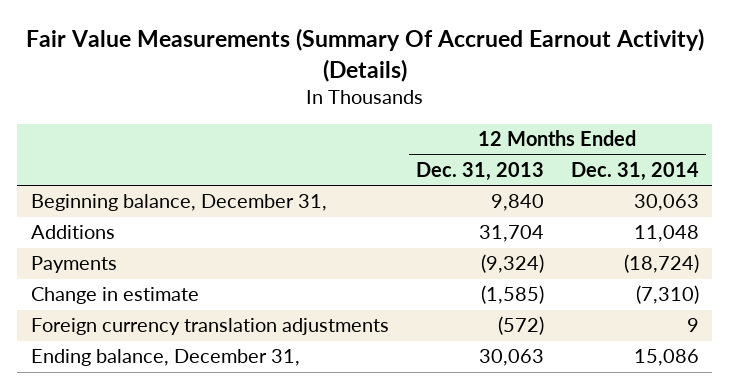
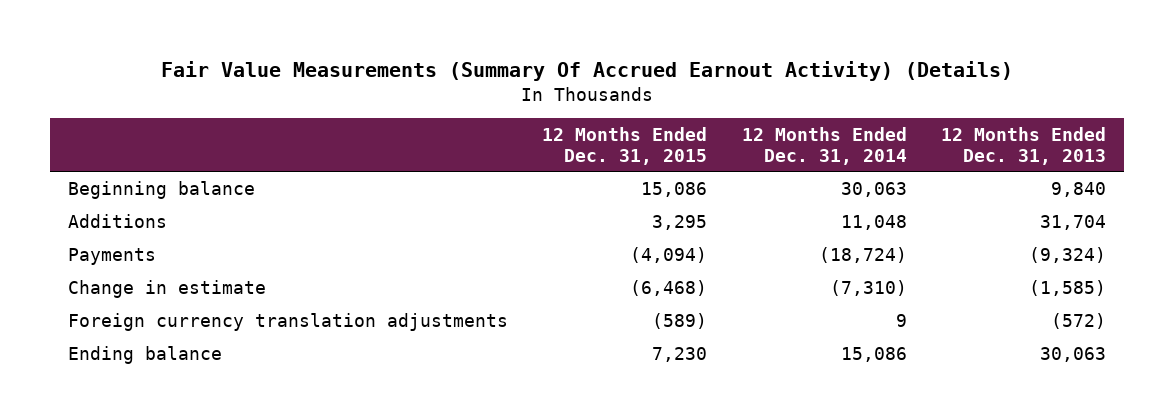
- | 12 Months Ended Dec. 31, 2013 | 12 Months Ended Dec. 31, 2014
+ | 12 Months Ended Dec. 31, 2015 | 12 Months Ended Dec. 31, 2014 | 12 Months Ended Dec. 31, 2013
- Beginning balance, December 31, | 9,840 | 30,063
+ Beginning balance | 15,086 | 30,063 | 9,840
- Ending balance, December 31, | 30,063 | 15,086
+ Ending balance | 7,230 | 15,086 | 30,063

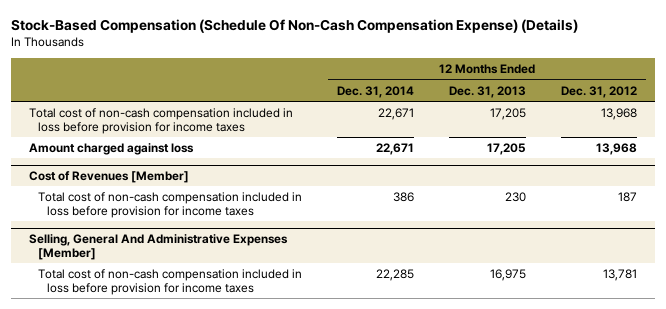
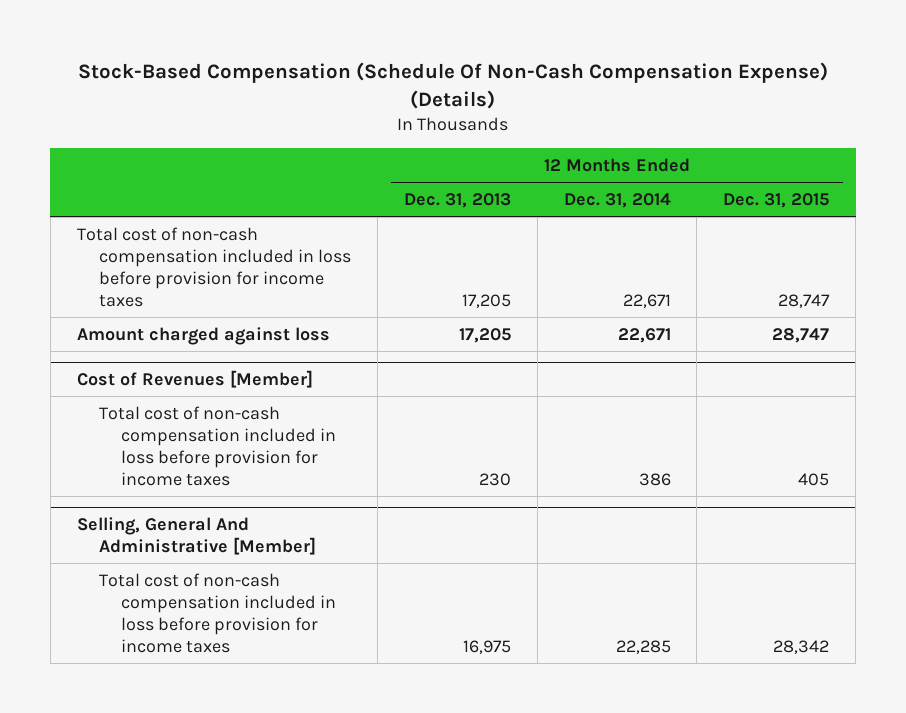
- | 12 Months Ended Dec. 31, 2014 | 12 Months Ended Dec. 31, 2013 | 12 Months Ended Dec. 31, 2012
+ | 12 Months Ended Dec. 31, 2013 | 12 Months Ended Dec. 31, 2014 | 12 Months Ended Dec. 31, 2015
- Selling, General And Administrative Expenses [Member]
+ Selling, General And Administrative [Member]

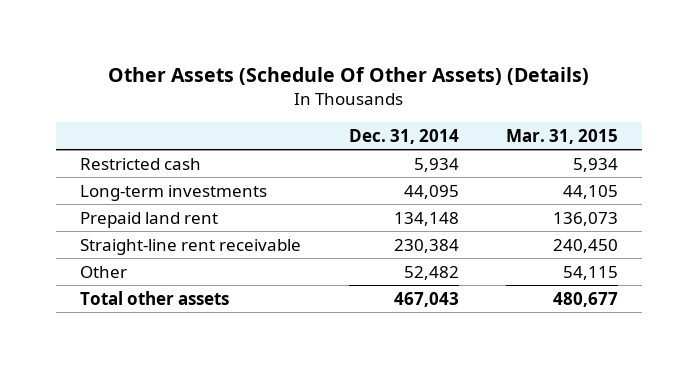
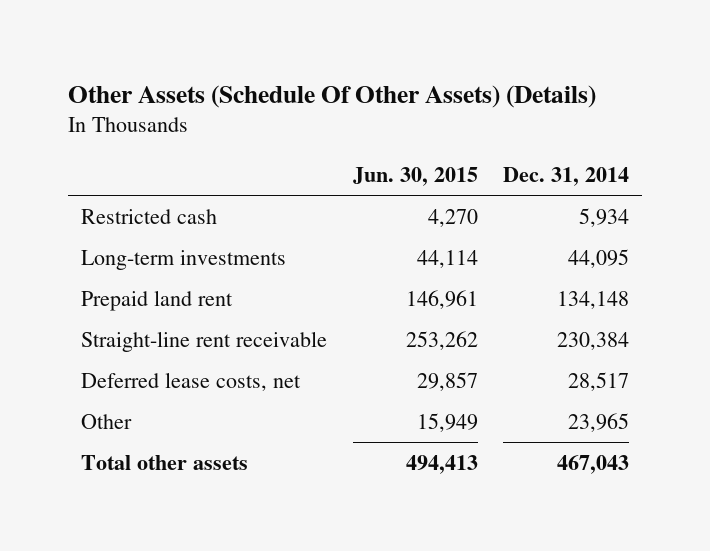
- | Dec. 31, 2014 | Mar. 31, 2015
+ | Jun. 30, 2015 | Dec. 31, 2014
- Other | 52,482 | 54,115
+ Deferred lease costs, net | 29,857 | 28,517
+ Other | 15,949 | 23,965

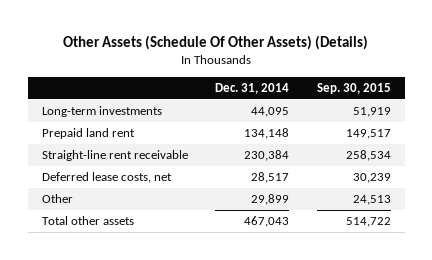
- | Jun. 30, 2015 | Dec. 31, 2014
+ | Dec. 31, 2014 | Sep. 30, 2015
- Restricted cash | 4,270 | 5,934
- Other | 15,949 | 23,965
+ Other | 29,899 | 24,513

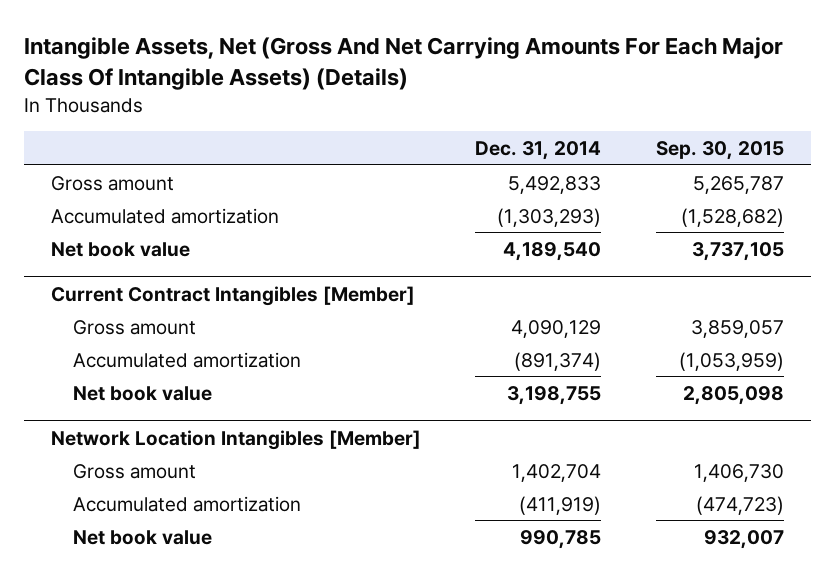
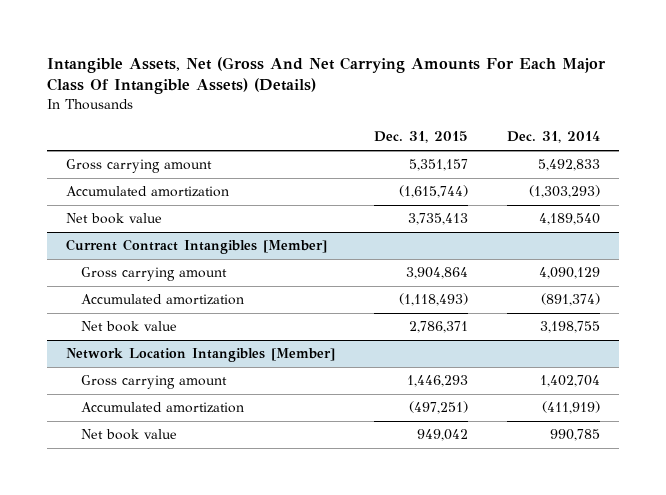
- | Dec. 31, 2014 | Sep. 30, 2015
+ | Dec. 31, 2015 | Dec. 31, 2014
- Gross amount | 5,492,833 | 5,265,787
+ Gross carrying amount | 5,351,157 | 5,492,833
@ Current Contract Intangibles [Member]
- Gross amount | 4,090,129 | 3,859,057
+ Gross carrying amount | 3,904,864 | 4,090,129
@ Network Location Intangibles [Member]
- Gross amount | 1,402,704 | 1,406,730
+ Gross carrying amount | 1,446,293 | 1,402,704

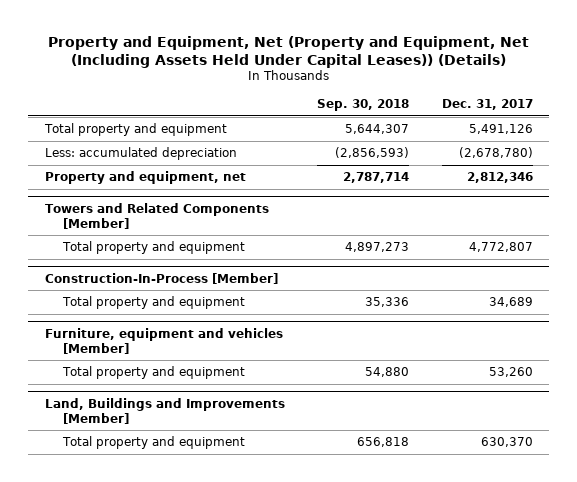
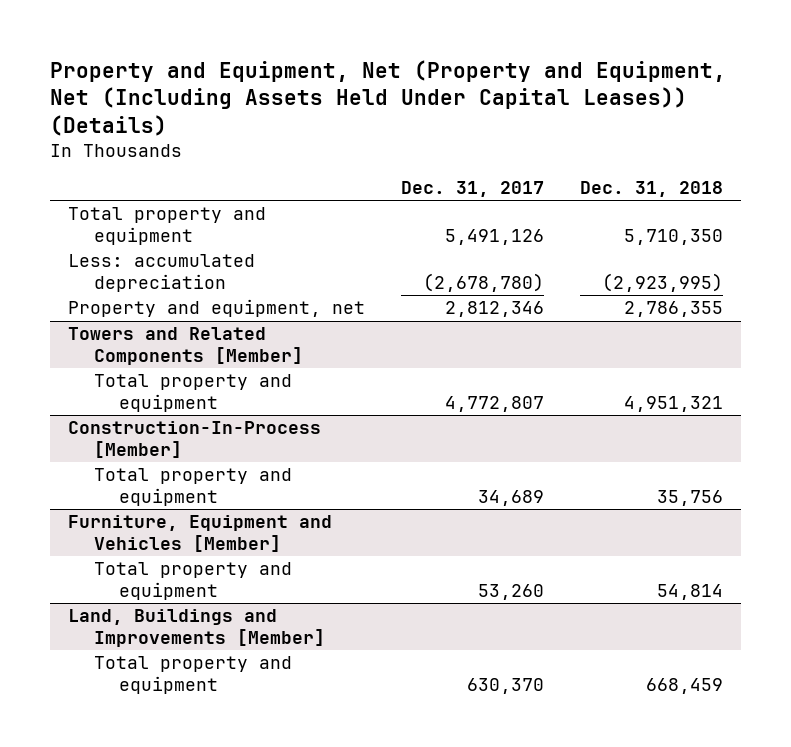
- | Sep. 30, 2018 | Dec. 31, 2017
+ | Dec. 31, 2017 | Dec. 31, 2018
- Furniture, equipment and vehicles [Member]
+ Furniture, Equipment and Vehicles [Member]

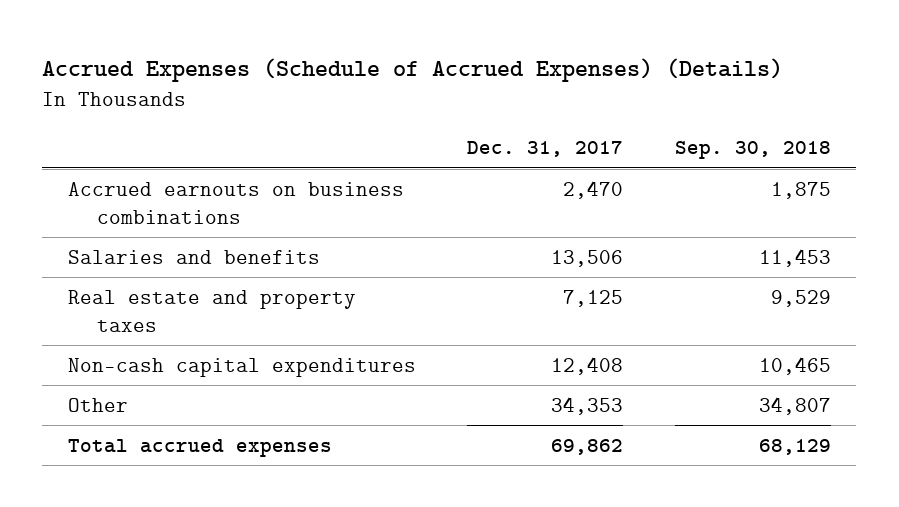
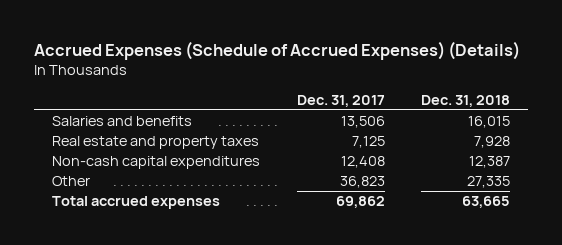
- | Dec. 31, 2017 | Sep. 30, 2018
+ | Dec. 31, 2017 | Dec. 31, 2018
- Accrued earnouts on business combinations | 2,470 | 1,875
- Other | 34,353 | 34,807
+ Other | 36,823 | 27,335

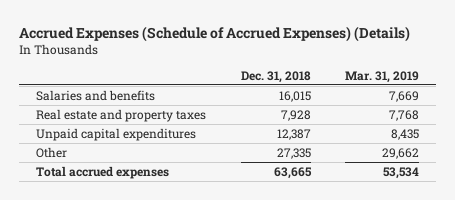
- | Dec. 31, 2017 | Dec. 31, 2018
+ | Dec. 31, 2018 | Mar. 31, 2019
- Non-cash capital expenditures | 12,408 | 12,387
+ Unpaid capital expenditures | 12,387 | 8,435

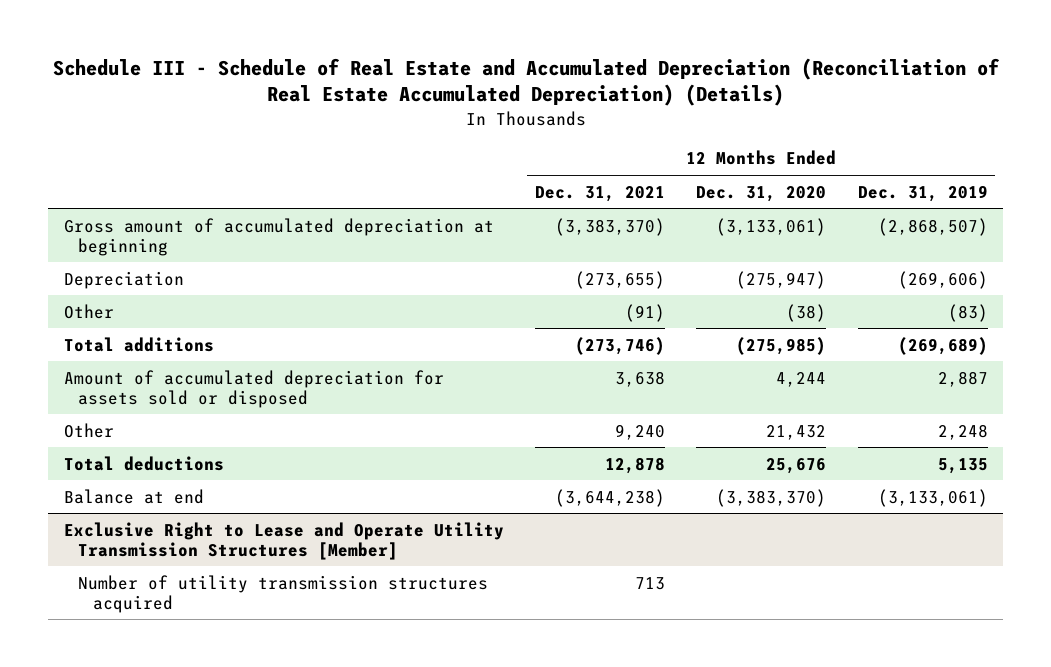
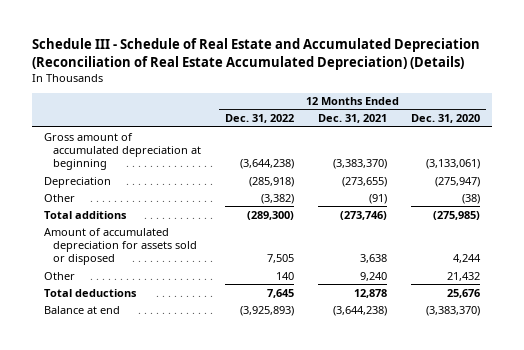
- | 12 Months Ended Dec. 31, 2021 | 12 Months Ended Dec. 31, 2020 | 12 Months Ended Dec. 31, 2019
+ | 12 Months Ended Dec. 31, 2022 | 12 Months Ended Dec. 31, 2021 | 12 Months Ended Dec. 31, 2020
- Exclusive Right to Lease and Operate Utility Transmission Structures [Member]
- Number of utility transmission structures acquired | 713 | |

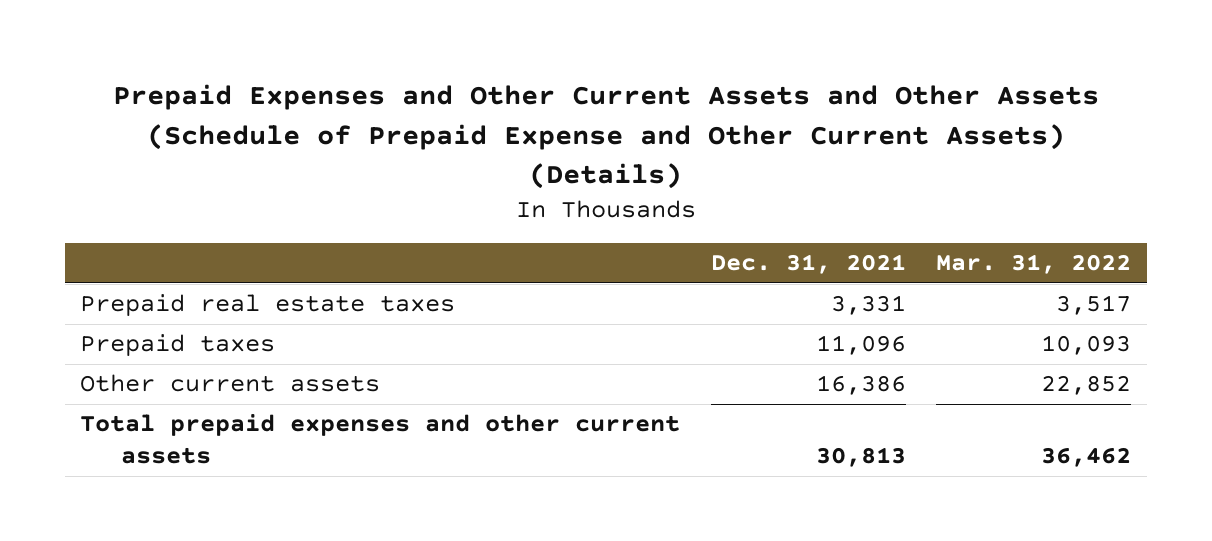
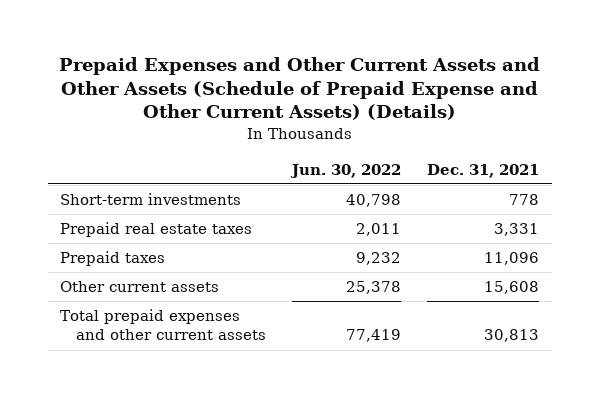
- | Dec. 31, 2021 | Mar. 31, 2022
+ | Jun. 30, 2022 | Dec. 31, 2021
+ Short-term investments | 40,798 | 778
- Other current assets | 16,386 | 22,852
+ Other current assets | 25,378 | 15,608

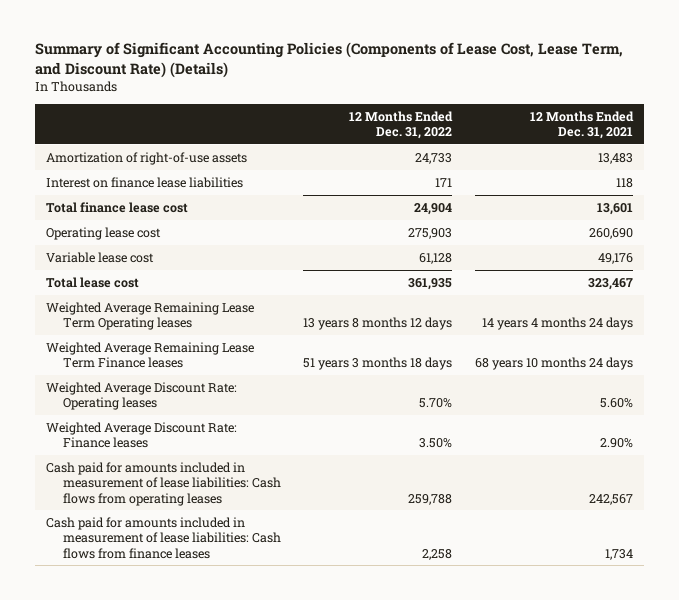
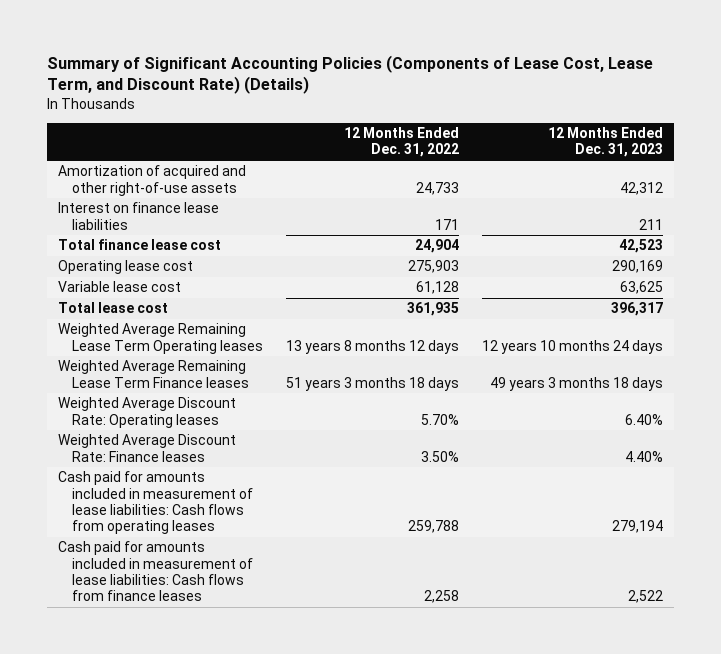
- | 12 Months Ended Dec. 31, 2022 | 12 Months Ended Dec. 31, 2021
+ | 12 Months Ended Dec. 31, 2022 | 12 Months Ended Dec. 31, 2023
- Amortization of right-of-use assets | 24,733 | 13,483
+ Amortization of acquired and other right-of-use assets | 24,733 | 42,312

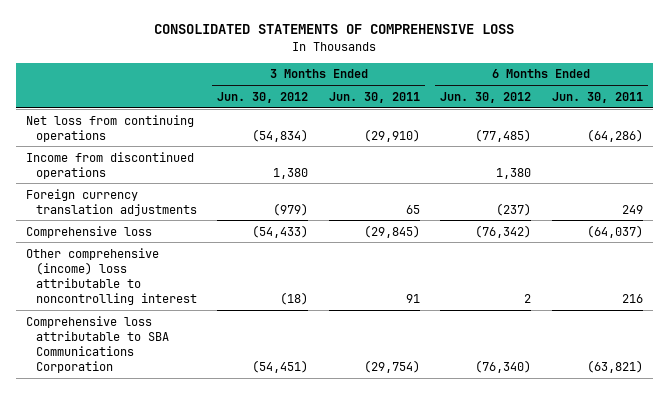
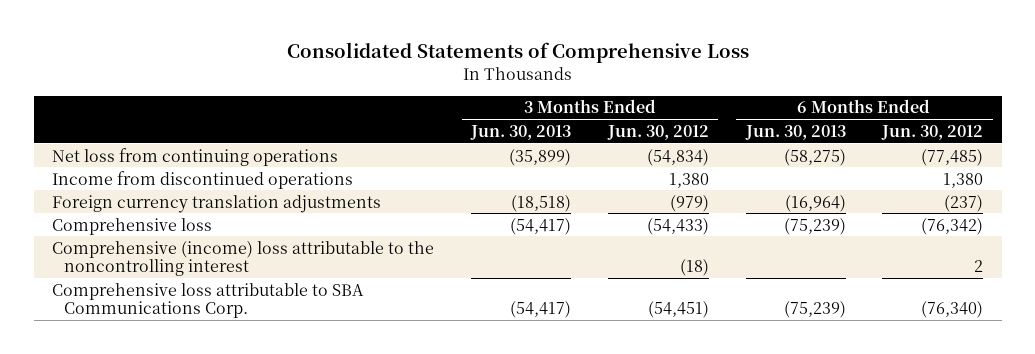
- CONSOLIDATED STATEMENTS OF COMPREHENSIVE LOSS
+ Consolidated Statements of Comprehensive Loss
- | 3 Months Ended Jun. 30, 2012 | 3 Months Ended Jun. 30, 2011 | 6 Months Ended Jun. 30, 2012 | 6 Months Ended Jun. 30, 2011
+ | 3 Months Ended Jun. 30, 2013 | 3 Months Ended Jun. 30, 2012 | 6 Months Ended Jun. 30, 2013 | 6 Months Ended Jun. 30, 2012
- Other comprehensive (income) loss attributable to noncontrolling interest | (18) | 91 | 2 | 216
- Comprehensive loss attributable to SBA Communications Corporation | (54,451) | (29,754) | (76,340) | (63,821)
+ Comprehensive (income) loss attributable to the noncontrolling interest | | (18) | | 2
+ Comprehensive loss attributable to SBA Communications Corp. | (54,417) | (54,451) | (75,239) | (76,340)

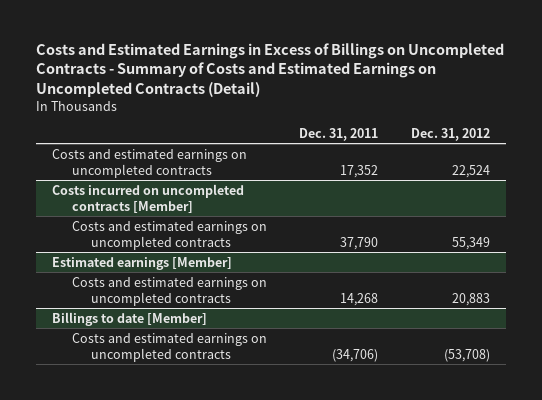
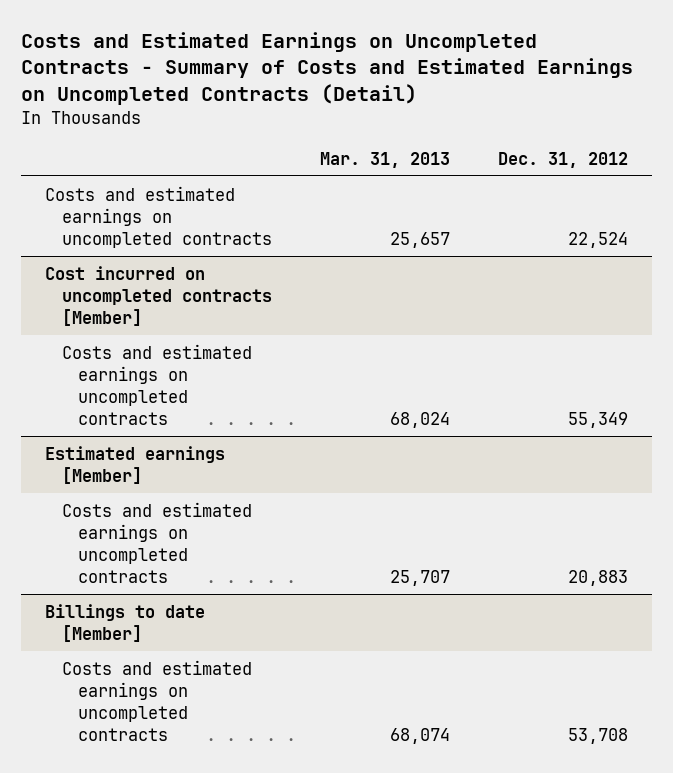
- Costs and Estimated Earnings in Excess of Billings on Uncompleted Contracts - Summary of Costs and Estimated Earnings on Uncompleted Contracts (Detail)
+ Costs and Estimated Earnings on Uncompleted Contracts - Summary of Costs and Estimated Earnings on Uncompleted Contracts (Detail)
- | Dec. 31, 2011 | Dec. 31, 2012
+ | Mar. 31, 2013 | Dec. 31, 2012
- Costs incurred on uncompleted contracts [Member]
+ Cost incurred on uncompleted contracts [Member]
@ Billings to date [Member]
- Costs and estimated earnings on uncompleted contracts | (34,706) | (53,708)
+ Costs and estimated earnings on uncompleted contracts | 68,074 | 53,708

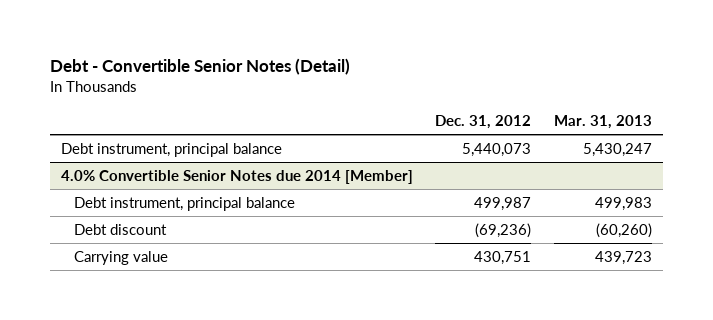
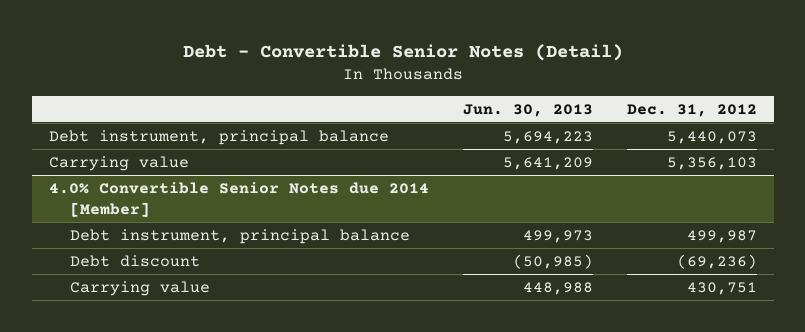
- | Dec. 31, 2012 | Mar. 31, 2013
+ | Jun. 30, 2013 | Dec. 31, 2012
+ Carrying value | 5,641,209 | 5,356,103

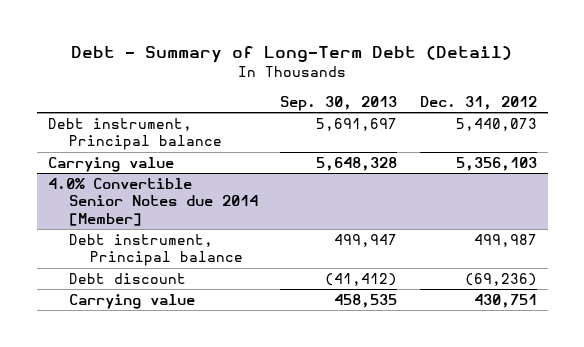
- Debt - Convertible Senior Notes (Detail)
+ Debt - Summary of Long-Term Debt (Detail)
- | Jun. 30, 2013 | Dec. 31, 2012
+ | Sep. 30, 2013 | Dec. 31, 2012
- Debt instrument, principal balance | 5,694,223 | 5,440,073
+ Debt instrument, Principal balance | 5,691,697 | 5,440,073
@ 4.0% Convertible Senior Notes due 2014 [Member]
- Debt instrument, principal balance | 499,973 | 499,987
+ Debt instrument, Principal balance | 499,947 | 499,987

